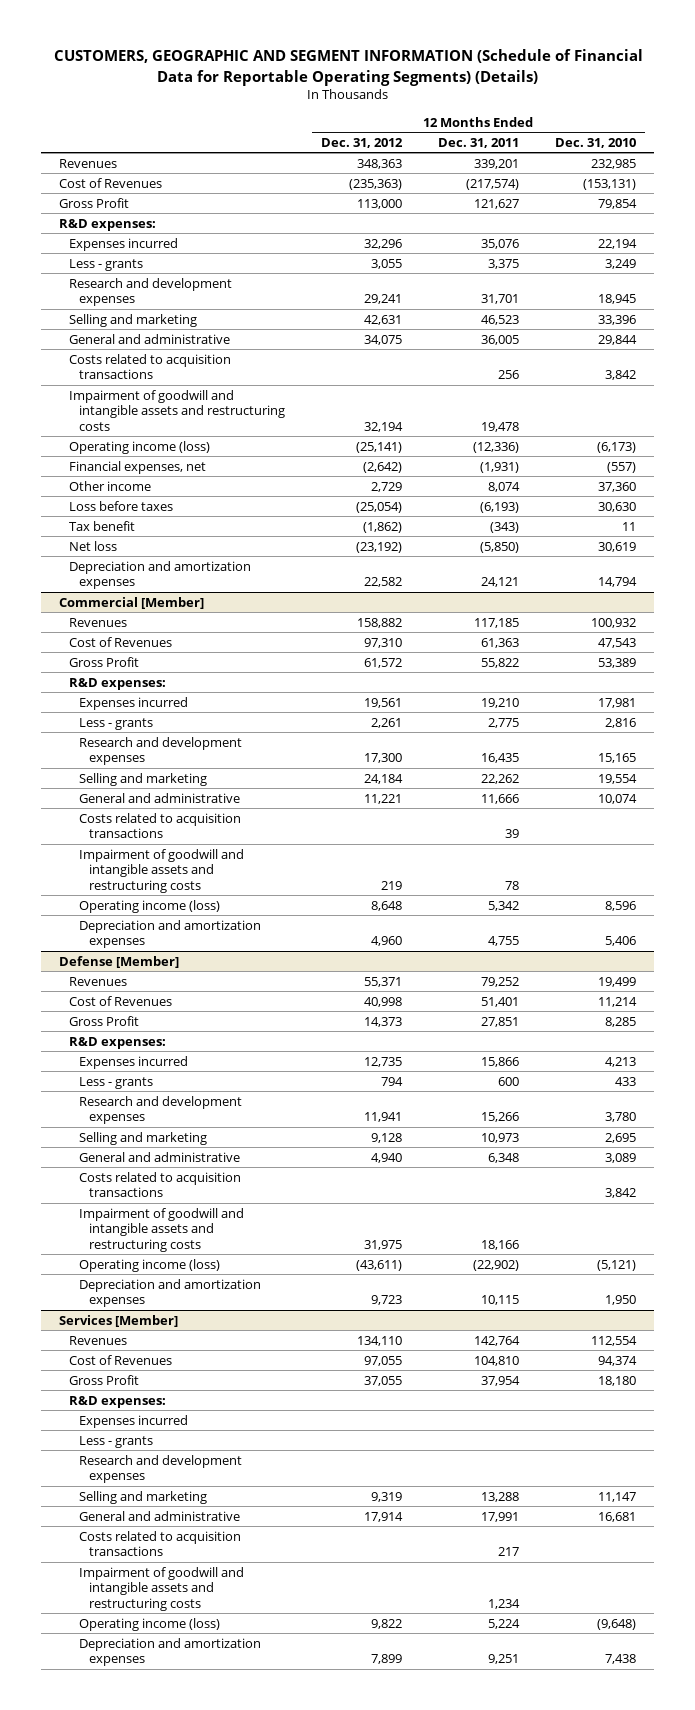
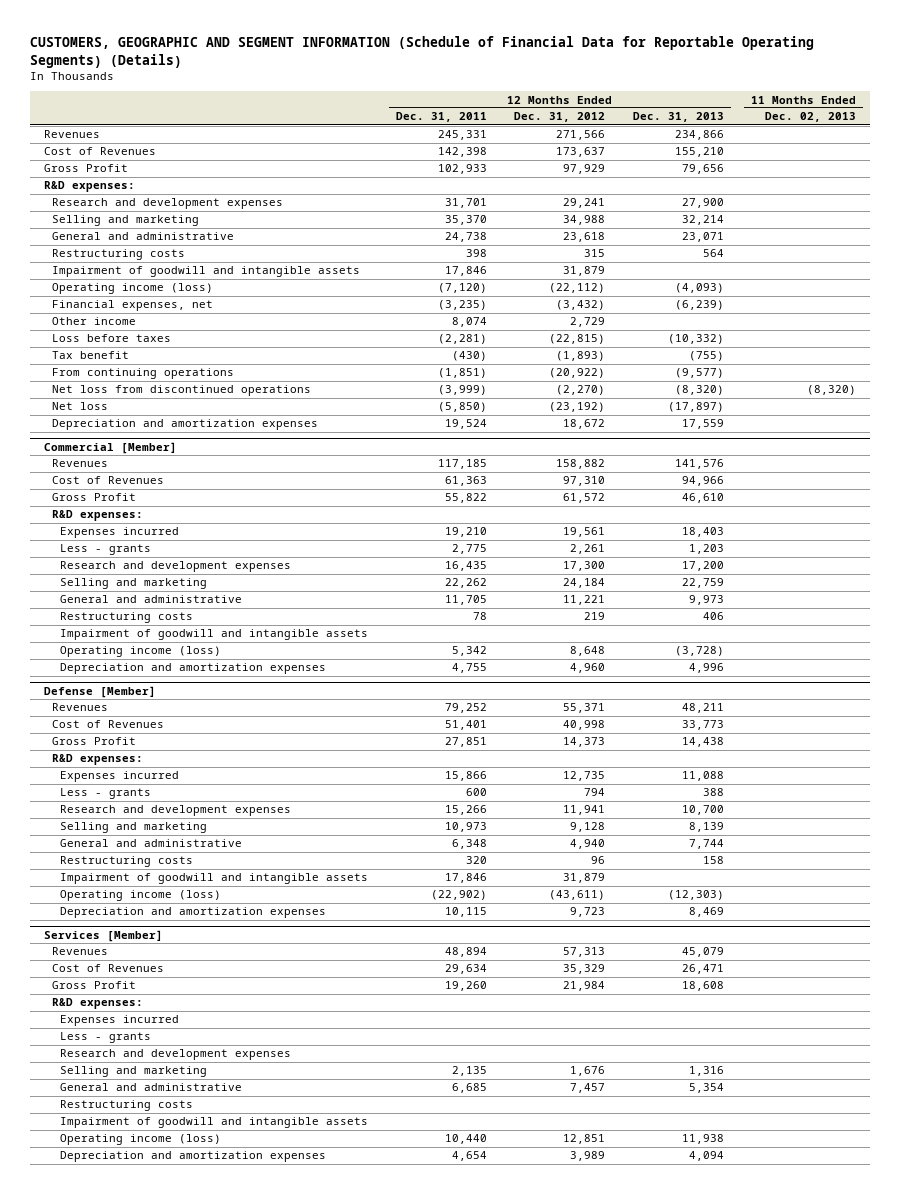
- | 12 Months Ended Dec. 31, 2012 | 12 Months Ended Dec. 31, 2011 | 12 Months Ended Dec. 31, 2010
+ | 12 Months Ended Dec. 31, 2011 | 12 Months Ended Dec. 31, 2012 | 12 Months Ended Dec. 31, 2013 | 11 Months Ended Dec. 02, 2013
- Revenues | 348,363 | 339,201 | 232,985
- Cost of Revenues | (235,363) | (217,574) | (153,131)
- Gross Profit | 113,000 | 121,627 | 79,854
+ Revenues | 245,331 | 271,566 | 234,866 |
+ Cost of Revenues | 142,398 | 173,637 | 155,210 |
+ Gross Profit | 102,933 | 97,929 | 79,656 |
- Expenses incurred | 32,296 | 35,076 | 22,194
- Less - grants | 3,055 | 3,375 | 3,249
- Selling and marketing | 42,631 | 46,523 | 33,396
- General and administrative | 34,075 | 36,005 | 29,844
- Costs related to acquisition transactions | | 256 | 3,842
- Impairment of goodwill and intangible assets and restructuring costs | 32,194 | 19,478 |
- Operating income (loss) | (25,141) | (12,336) | (6,173)
- Financial expenses, net | (2,642) | (1,931) | (557)
+ Selling and marketing | 35,370 | 34,988 | 32,214 |
+ General and administrative | 24,738 | 23,618 | 23,071 |
+ Restructuring costs | 398 | 315 | 564 |
+ Impairment of goodwill and intangible assets | 17,846 | 31,879 | |
+ Operating income (loss) | (7,120) | (22,112) | (4,093) |
+ Financial expenses, net | (3,235) | (3,432) | (6,239) |
- Loss before taxes | (25,054) | (6,193) | 30,630
- Tax benefit | (1,862) | (343) | 11
+ Loss before taxes | (2,281) | (22,815) | (10,332) |
+ Tax benefit | (430) | (1,893) | (755) |
+ From continuing operations | (1,851) | (20,922) | (9,577) |
+ Net loss from discontinued operations | (3,999) | (2,270) | (8,320) | (8,320)
- Depreciation and amortization expenses | 22,582 | 24,121 | 14,794
+ Depreciation and amortization expenses | 19,524 | 18,672 | 17,559 |
@ Commercial [Member]
- General and administrative | 11,221 | 11,666 | 10,074
- Costs related to acquisition transactions | | 39 |
- Impairment of goodwill and intangible assets and restructuring costs | 219 | 78 |
+ General and administrative | 11,705 | 11,221 | 9,973 |
+ Restructuring costs | 78 | 219 | 406 |
+ Impairment of goodwill and intangible assets
@ Defense [Member]
- Costs related to acquisition transactions | | | 3,842
- Impairment of goodwill and intangible assets and restructuring costs | 31,975 | 18,166 |
+ Restructuring costs | 320 | 96 | 158 |
+ Impairment of goodwill and intangible assets | 17,846 | 31,879 | |
@ Services [Member]
- Revenues | 134,110 | 142,764 | 112,554
- Cost of Revenues | 97,055 | 104,810 | 94,374
- Gross Profit | 37,055 | 37,954 | 18,180
+ Revenues | 48,894 | 57,313 | 45,079 |
+ Cost of Revenues | 29,634 | 35,329 | 26,471 |
+ Gross Profit | 19,260 | 21,984 | 18,608 |
- Selling and marketing | 9,319 | 13,288 | 11,147
- General and administrative | 17,914 | 17,991 | 16,681
- Costs related to acquisition transactions | | 217 |
- Impairment of goodwill and intangible assets and restructuring costs | | 1,234 |
- Operating income (loss) | 9,822 | 5,224 | (9,648)
- Depreciation and amortization expenses | 7,899 | 9,251 | 7,438
+ Selling and marketing | 2,135 | 1,676 | 1,316 |
+ General and administrative | 6,685 | 7,457 | 5,354 |
+ Restructuring costs
+ Impairment of goodwill and intangible assets
+ Operating income (loss) | 10,440 | 12,851 | 11,938 |
+ Depreciation and amortization expenses | 4,654 | 3,989 | 4,094 |

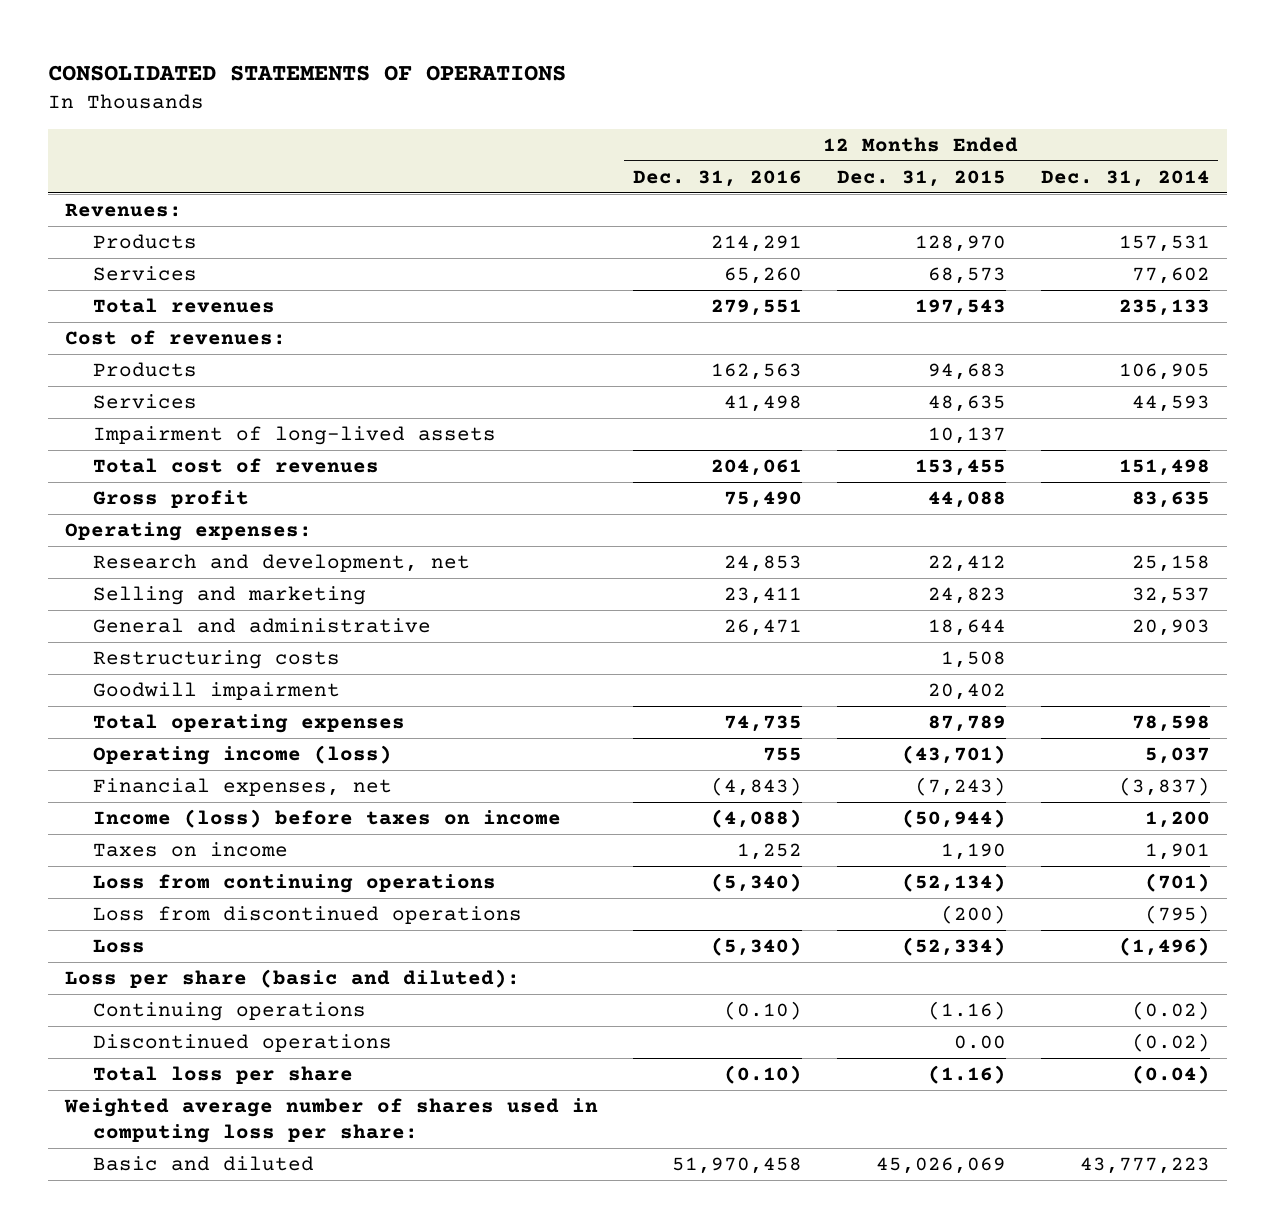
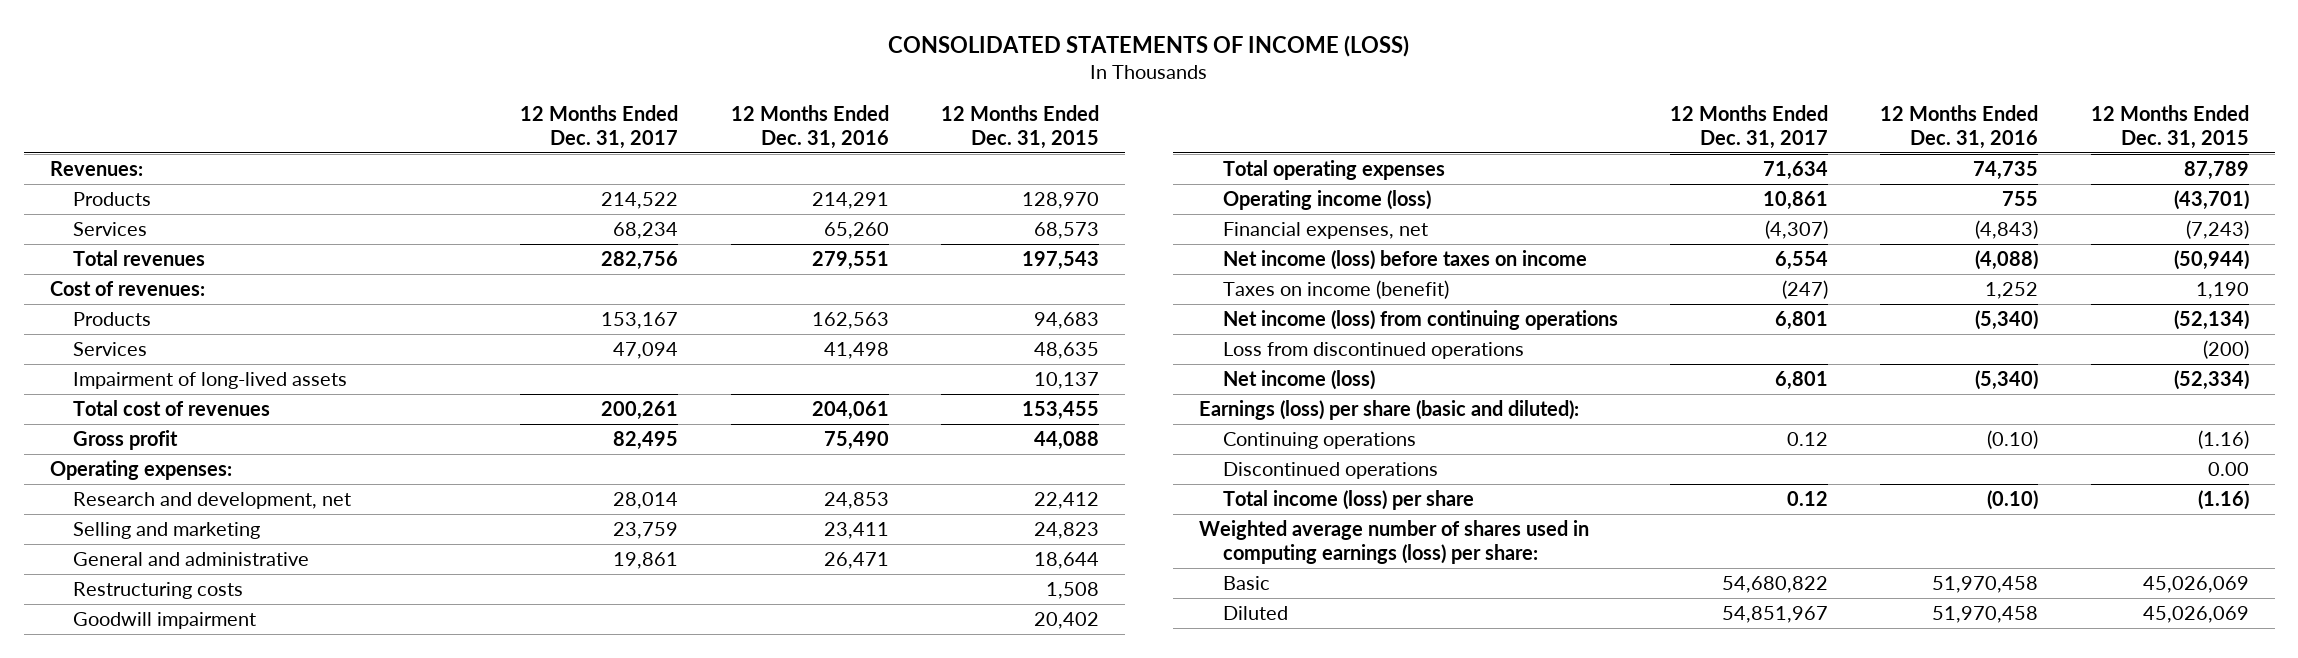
- CONSOLIDATED STATEMENTS OF OPERATIONS
+ CONSOLIDATED STATEMENTS OF INCOME (LOSS)
- | 12 Months Ended Dec. 31, 2016 | 12 Months Ended Dec. 31, 2015 | 12 Months Ended Dec. 31, 2014
+ | 12 Months Ended Dec. 31, 2017 | 12 Months Ended Dec. 31, 2016 | 12 Months Ended Dec. 31, 2015
- Income (loss) before taxes on income | (4,088) | (50,944) | 1,200
- Taxes on income | 1,252 | 1,190 | 1,901
- Loss from continuing operations | (5,340) | (52,134) | (701)
+ Net income (loss) before taxes on income | 6,554 | (4,088) | (50,944)
+ Taxes on income (benefit) | (247) | 1,252 | 1,190
+ Net income (loss) from continuing operations | 6,801 | (5,340) | (52,134)
- Loss | (5,340) | (52,334) | (1,496)
- Loss per share (basic and diluted):
+ Net income (loss) | 6,801 | (5,340) | (52,334)
+ Earnings (loss) per share (basic and diluted):
- Total loss per share | (0.10) | (1.16) | (0.04)
- Weighted average number of shares used in computing loss per share:
- Basic and diluted | 51,970,458 | 45,026,069 | 43,777,223
+ Total income (loss) per share | 0.12 | (0.10) | (1.16)
+ Weighted average number of shares used in computing earnings (loss) per share:
+ Basic | 54,680,822 | 51,970,458 | 45,026,069
+ Diluted | 54,851,967 | 51,970,458 | 45,026,069

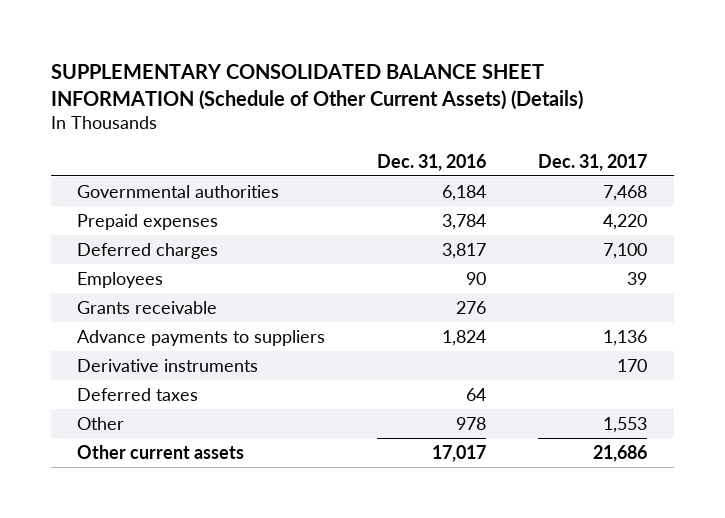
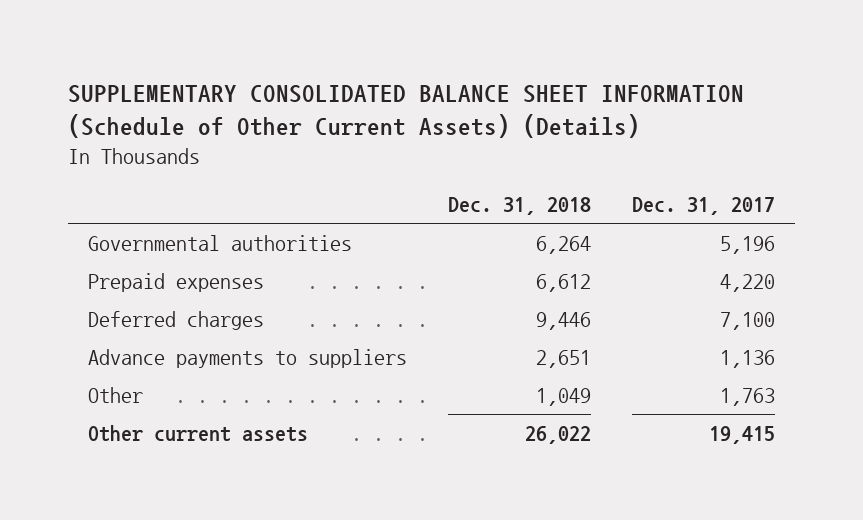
- | Dec. 31, 2016 | Dec. 31, 2017
+ | Dec. 31, 2018 | Dec. 31, 2017
- Governmental authorities | 6,184 | 7,468
+ Governmental authorities | 6,264 | 5,196
- Employees | 90 | 39
- Grants receivable | 276 |
- Derivative instruments | | 170
- Deferred taxes | 64 |
- Other | 978 | 1,553
- Other current assets | 17,017 | 21,686
+ Other | 1,049 | 1,763
+ Other current assets | 26,022 | 19,415

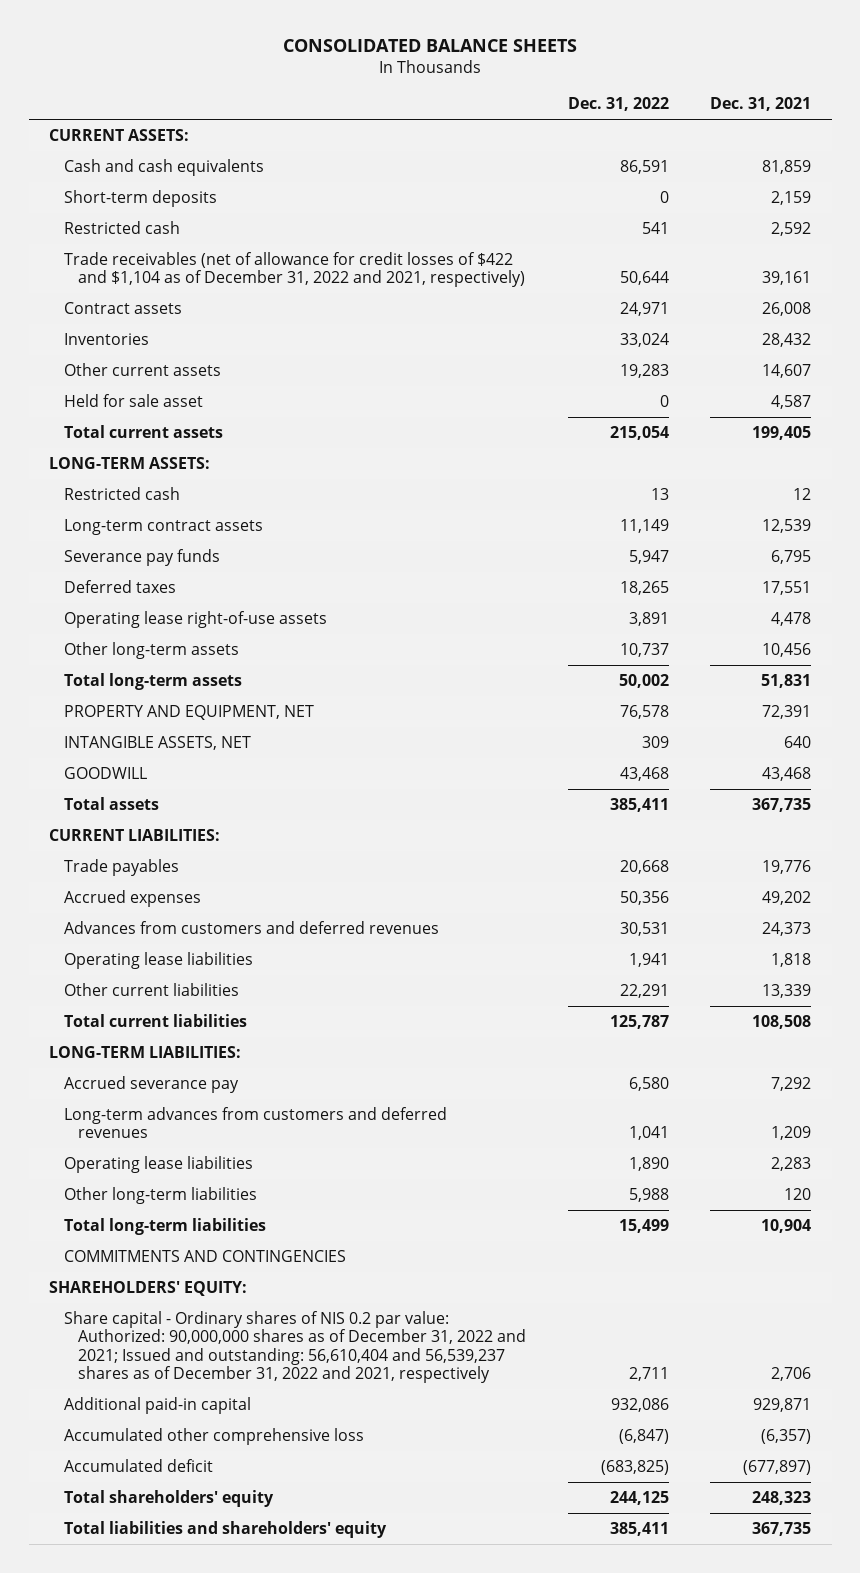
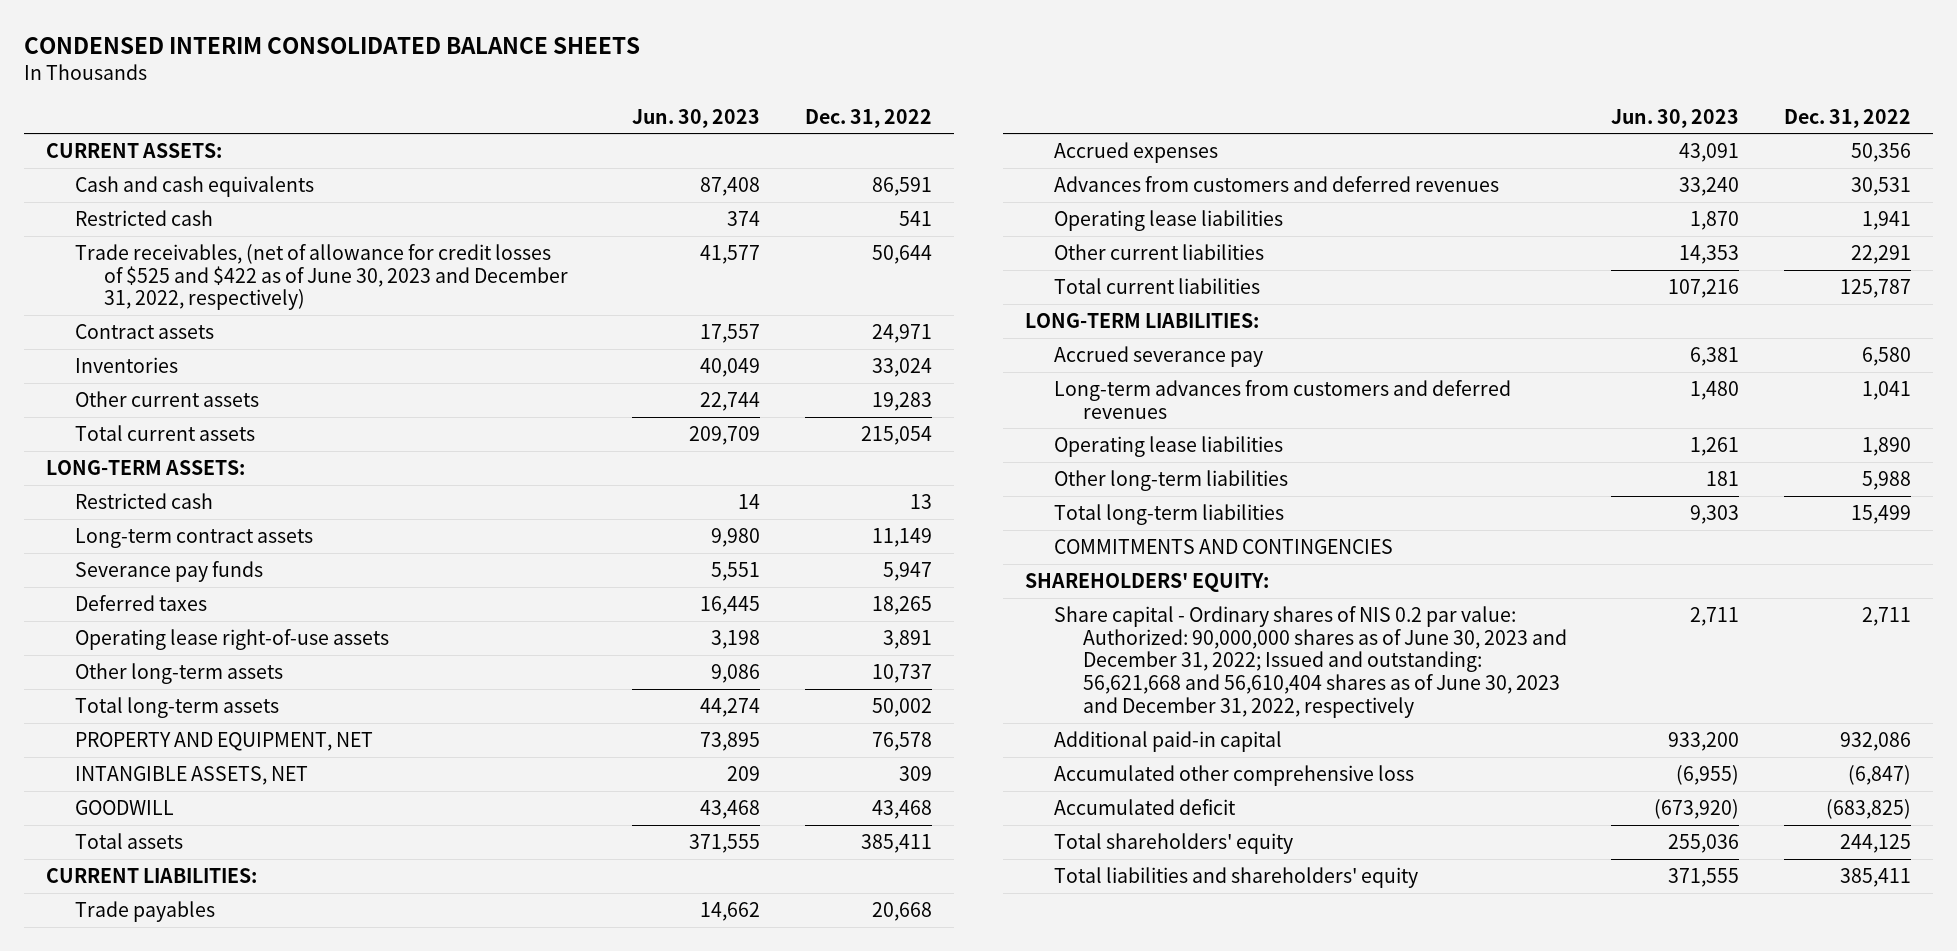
- CONSOLIDATED BALANCE SHEETS
+ CONDENSED INTERIM CONSOLIDATED BALANCE SHEETS
- | Dec. 31, 2022 | Dec. 31, 2021
+ | Jun. 30, 2023 | Dec. 31, 2022
- Short-term deposits | 0 | 2,159
- Trade receivables (net of allowance for credit losses of $422 and $1,104 as of December 31, 2022 and 2021, respectively) | 50,644 | 39,161
+ Trade receivables, (net of allowance for credit losses of $525 and $422 as of June 30, 2023 and December 31, 2022, respectively) | 41,577 | 50,644
- Held for sale asset | 0 | 4,587
- Share capital - Ordinary shares of NIS 0.2 par value: Authorized: 90,000,000 shares as of December 31, 2022 and 2021; Issued and outstanding: 56,610,404 and 56,539,237 shares as of December 31, 2022 and 2021, respectively | 2,711 | 2,706
+ Share capital - Ordinary shares of NIS 0.2 par value: Authorized: 90,000,000 shares as of June 30, 2023 and December 31, 2022; Issued and outstanding: 56,621,668 and 56,610,404 shares as of June 30, 2023 and December 31, 2022, respectively | 2,711 | 2,711

